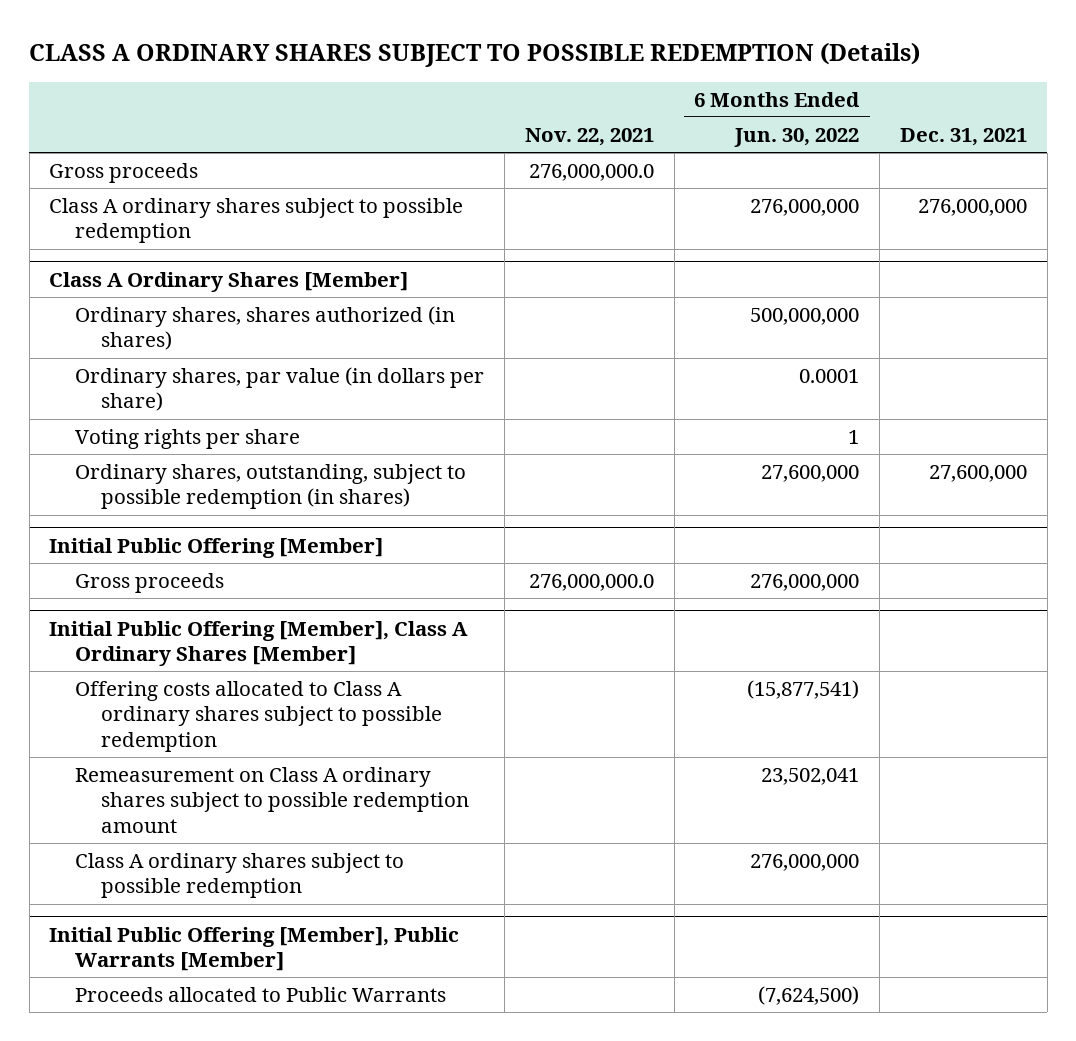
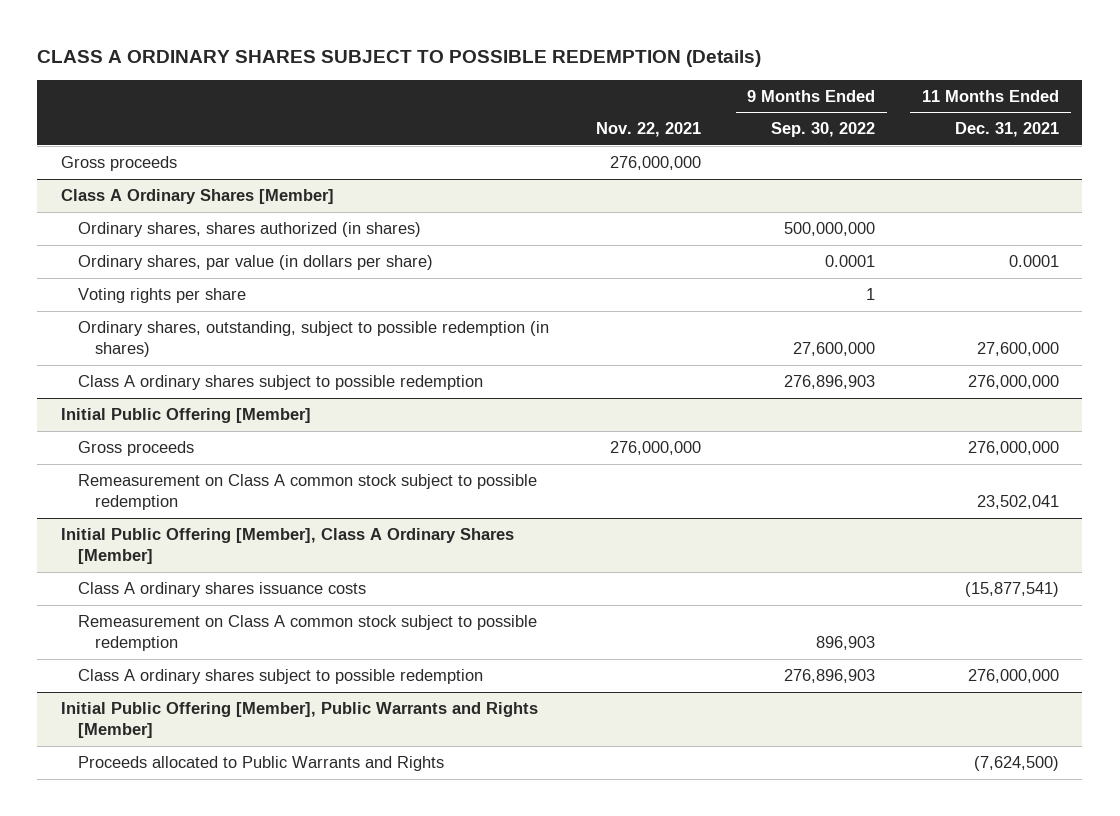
- | Nov. 22, 2021 | 6 Months Ended Jun. 30, 2022 | Dec. 31, 2021
+ | Nov. 22, 2021 | 9 Months Ended Sep. 30, 2022 | 11 Months Ended Dec. 31, 2021
- Gross proceeds | 276,000,000.0 | |
- Class A ordinary shares subject to possible redemption | | 276,000,000 | 276,000,000
+ Gross proceeds | 276,000,000 | |
@ Class A Ordinary Shares [Member]
+ Class A ordinary shares subject to possible redemption | | 276,896,903 | 276,000,000
@ Initial Public Offering [Member]
- Gross proceeds | 276,000,000.0 | 276,000,000 |
+ Gross proceeds | 276,000,000 | | 276,000,000
+ Remeasurement on Class A common stock subject to possible redemption | | | 23,502,041
@ Initial Public Offering [Member], Class A Ordinary Shares [Member]
- Offering costs allocated to Class A ordinary shares subject to possible redemption | | (15,877,541) |
- Remeasurement on Class A ordinary shares subject to possible redemption amount | | 23,502,041 |
+ Class A ordinary shares issuance costs | | | (15,877,541)
+ Remeasurement on Class A common stock subject to possible redemption | | 896,903 |
- Initial Public Offering [Member], Public Warrants [Member]
- Proceeds allocated to Public Warrants | | (7,624,500) |
+ Initial Public Offering [Member], Public Warrants and Rights [Member]
+ Proceeds allocated to Public Warrants and Rights | | | (7,624,500)

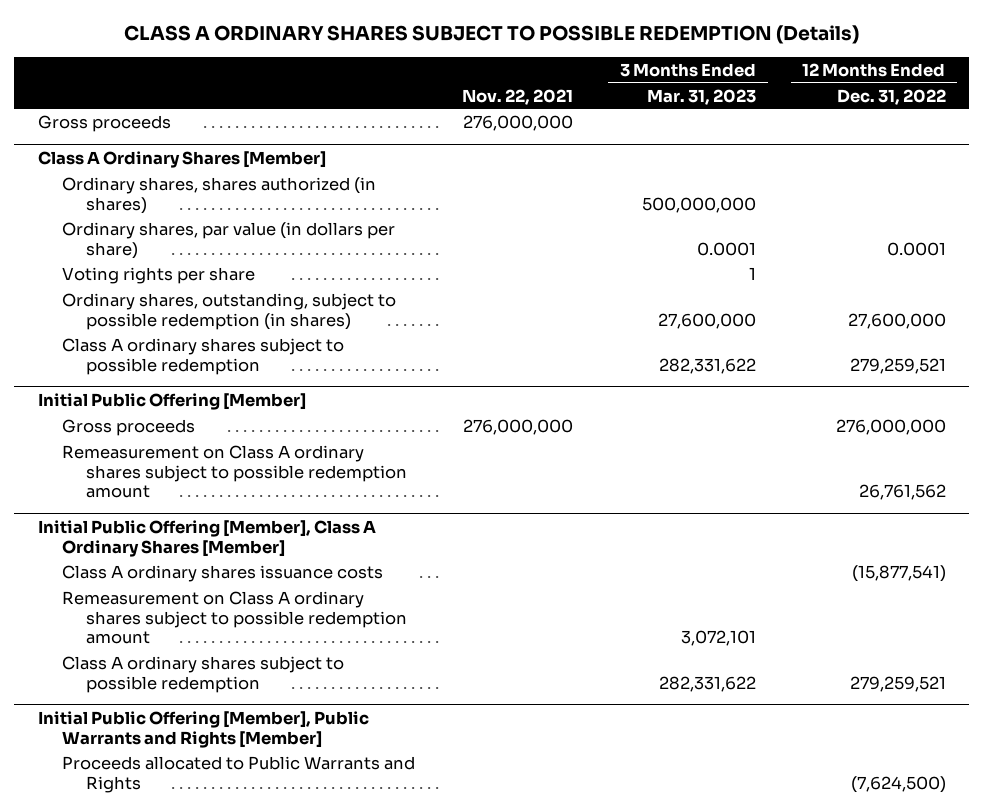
- | Nov. 22, 2021 | 9 Months Ended Sep. 30, 2022 | 11 Months Ended Dec. 31, 2021
+ | Nov. 22, 2021 | 3 Months Ended Mar. 31, 2023 | 12 Months Ended Dec. 31, 2022
@ Initial Public Offering [Member]
- Remeasurement on Class A common stock subject to possible redemption | | | 23,502,041
+ Remeasurement on Class A ordinary shares subject to possible redemption amount | | | 26,761,562
@ Initial Public Offering [Member], Class A Ordinary Shares [Member]
- Remeasurement on Class A common stock subject to possible redemption | | 896,903 |
+ Remeasurement on Class A ordinary shares subject to possible redemption amount | | 3,072,101 |

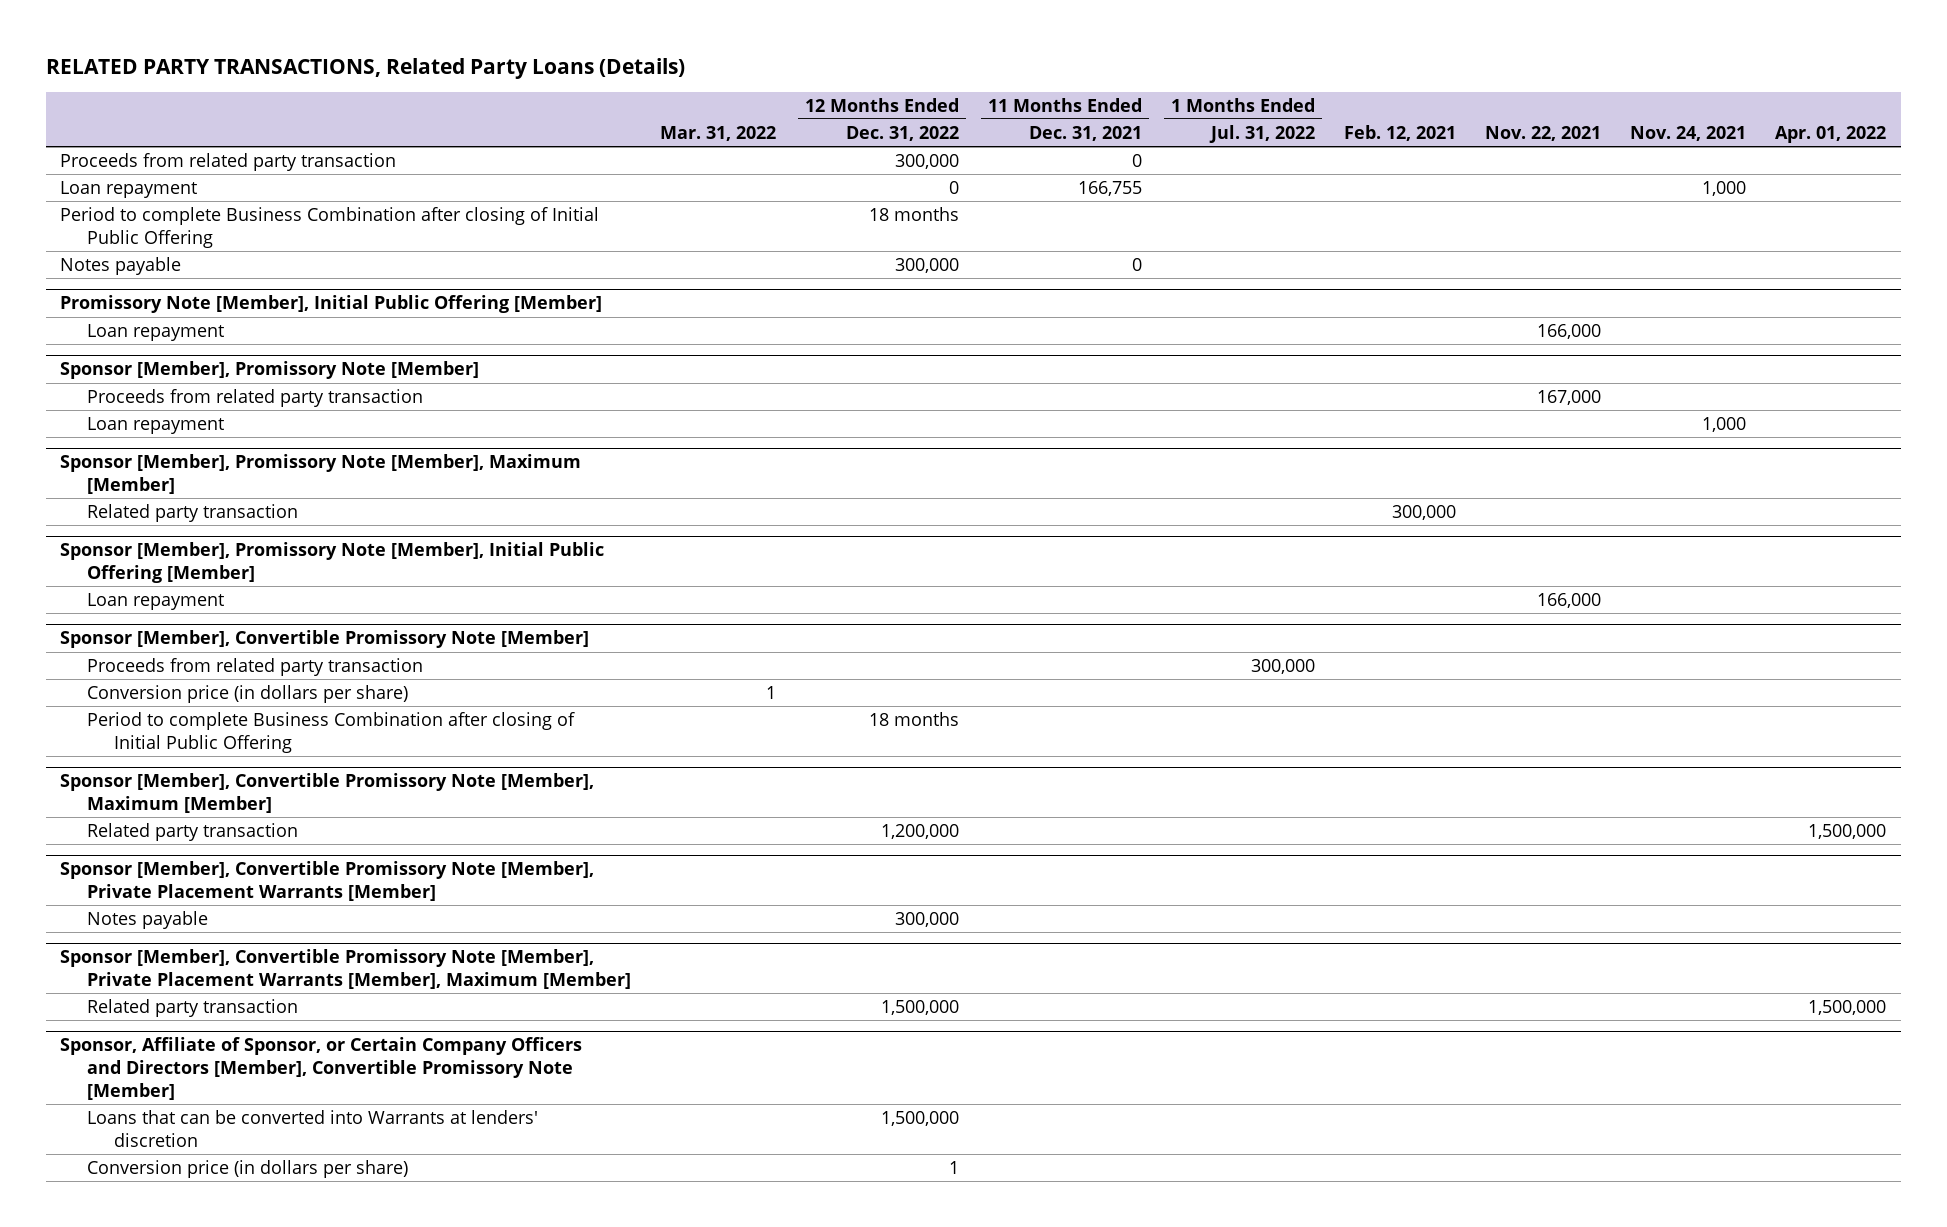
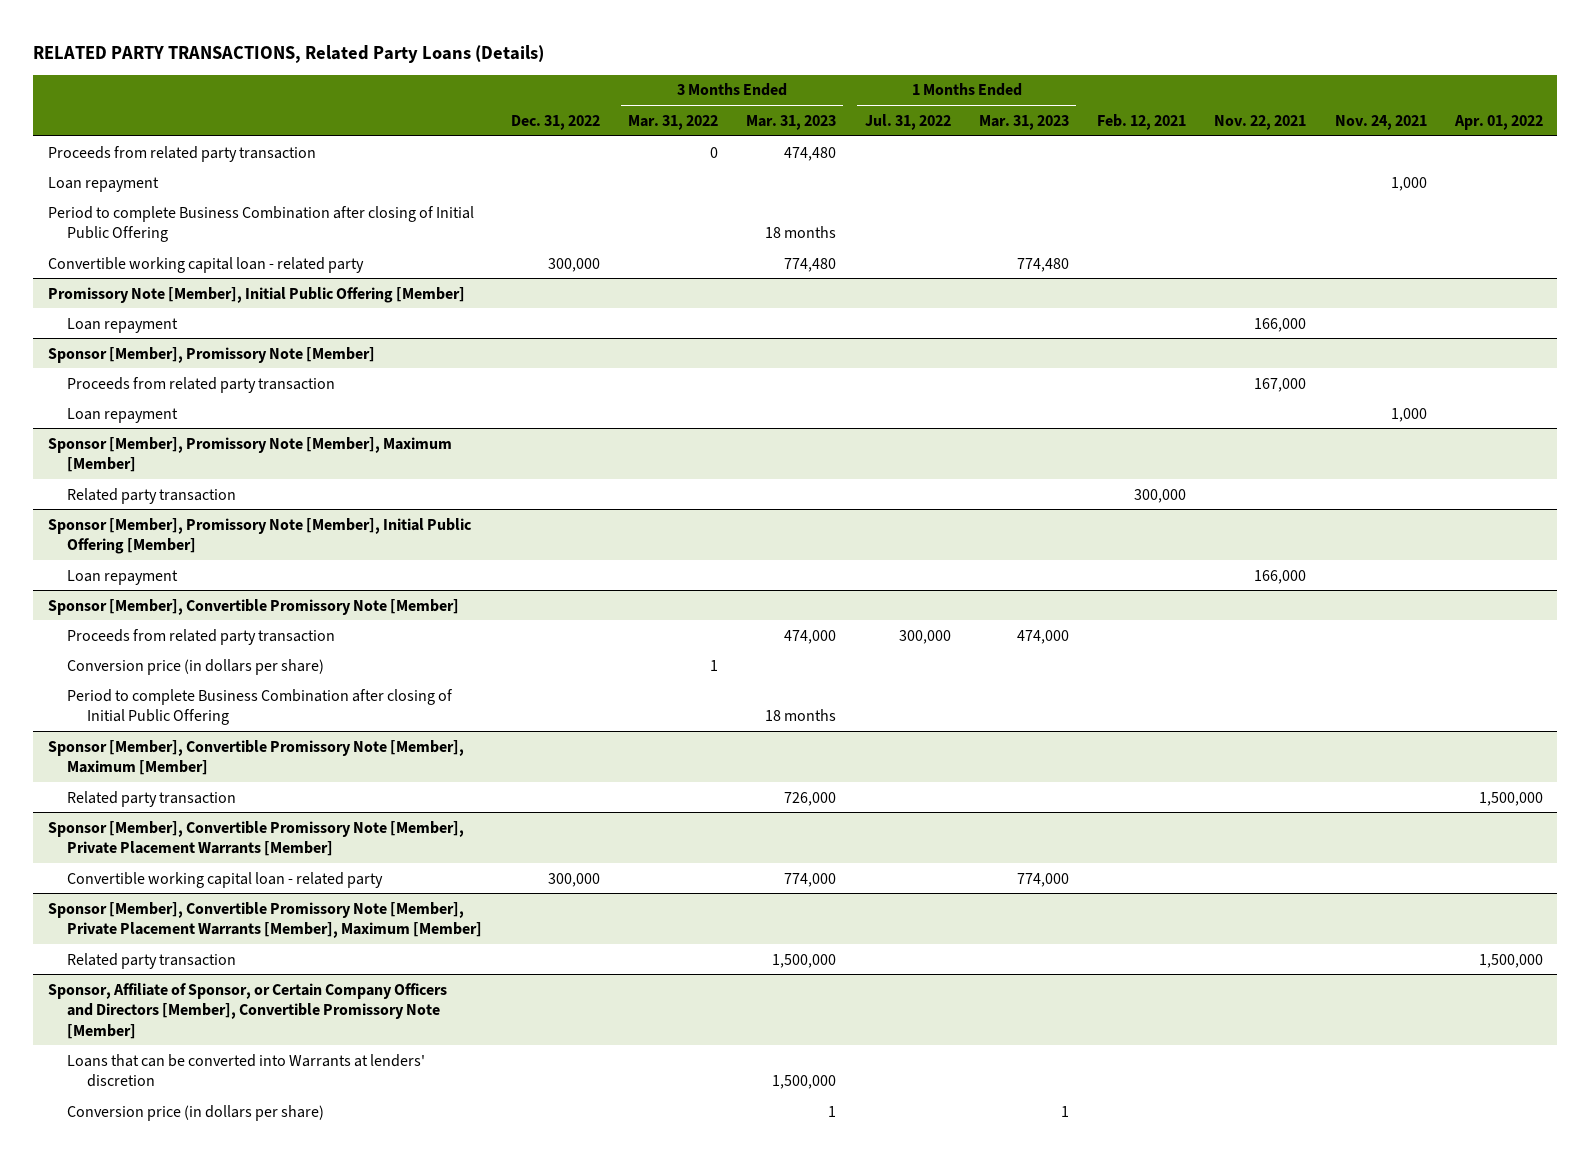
- | Mar. 31, 2022 | 12 Months Ended Dec. 31, 2022 | 11 Months Ended Dec. 31, 2021 | 1 Months Ended Jul. 31, 2022 | Feb. 12, 2021 | Nov. 22, 2021 | Nov. 24, 2021 | Apr. 01, 2022
+ | Dec. 31, 2022 | 3 Months Ended Mar. 31, 2022 | 3 Months Ended Mar. 31, 2023 | 1 Months Ended Jul. 31, 2022 | 1 Months Ended Mar. 31, 2023 | Feb. 12, 2021 | Nov. 22, 2021 | Nov. 24, 2021 | Apr. 01, 2022
- Notes payable | | 300,000 | 0 | | | | |
+ Convertible working capital loan - related party | 300,000 | | 774,480 | | 774,480 | | | |
@ Sponsor [Member], Convertible Promissory Note [Member], Private Placement Warrants [Member]
- Notes payable | | 300,000 | | | | | |
+ Convertible working capital loan - related party | 300,000 | | 774,000 | | 774,000 | | | |

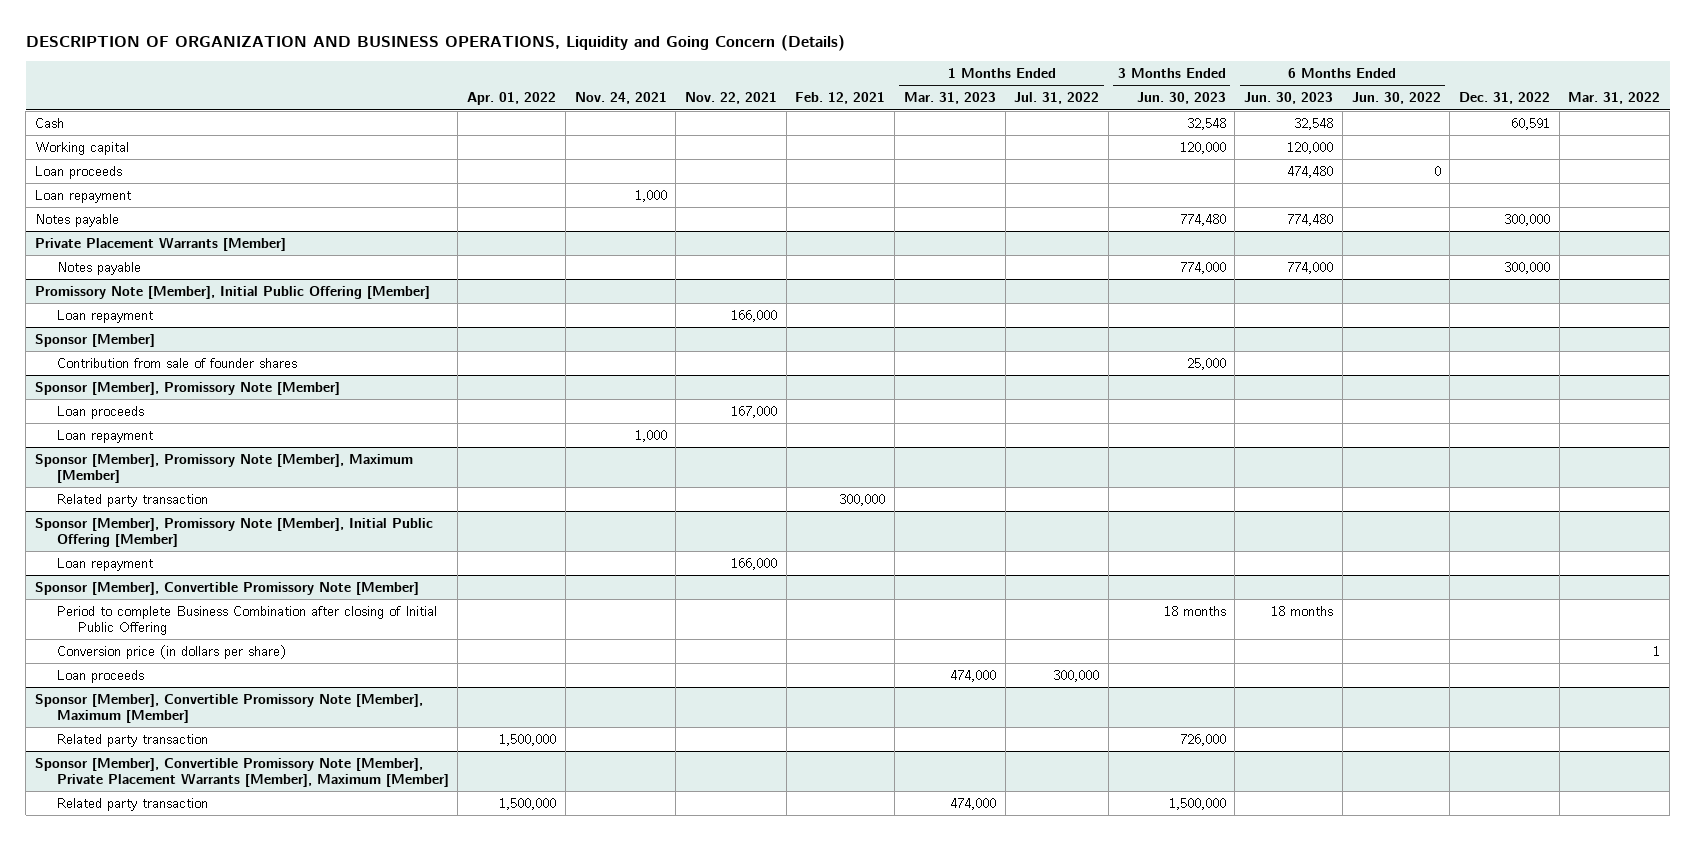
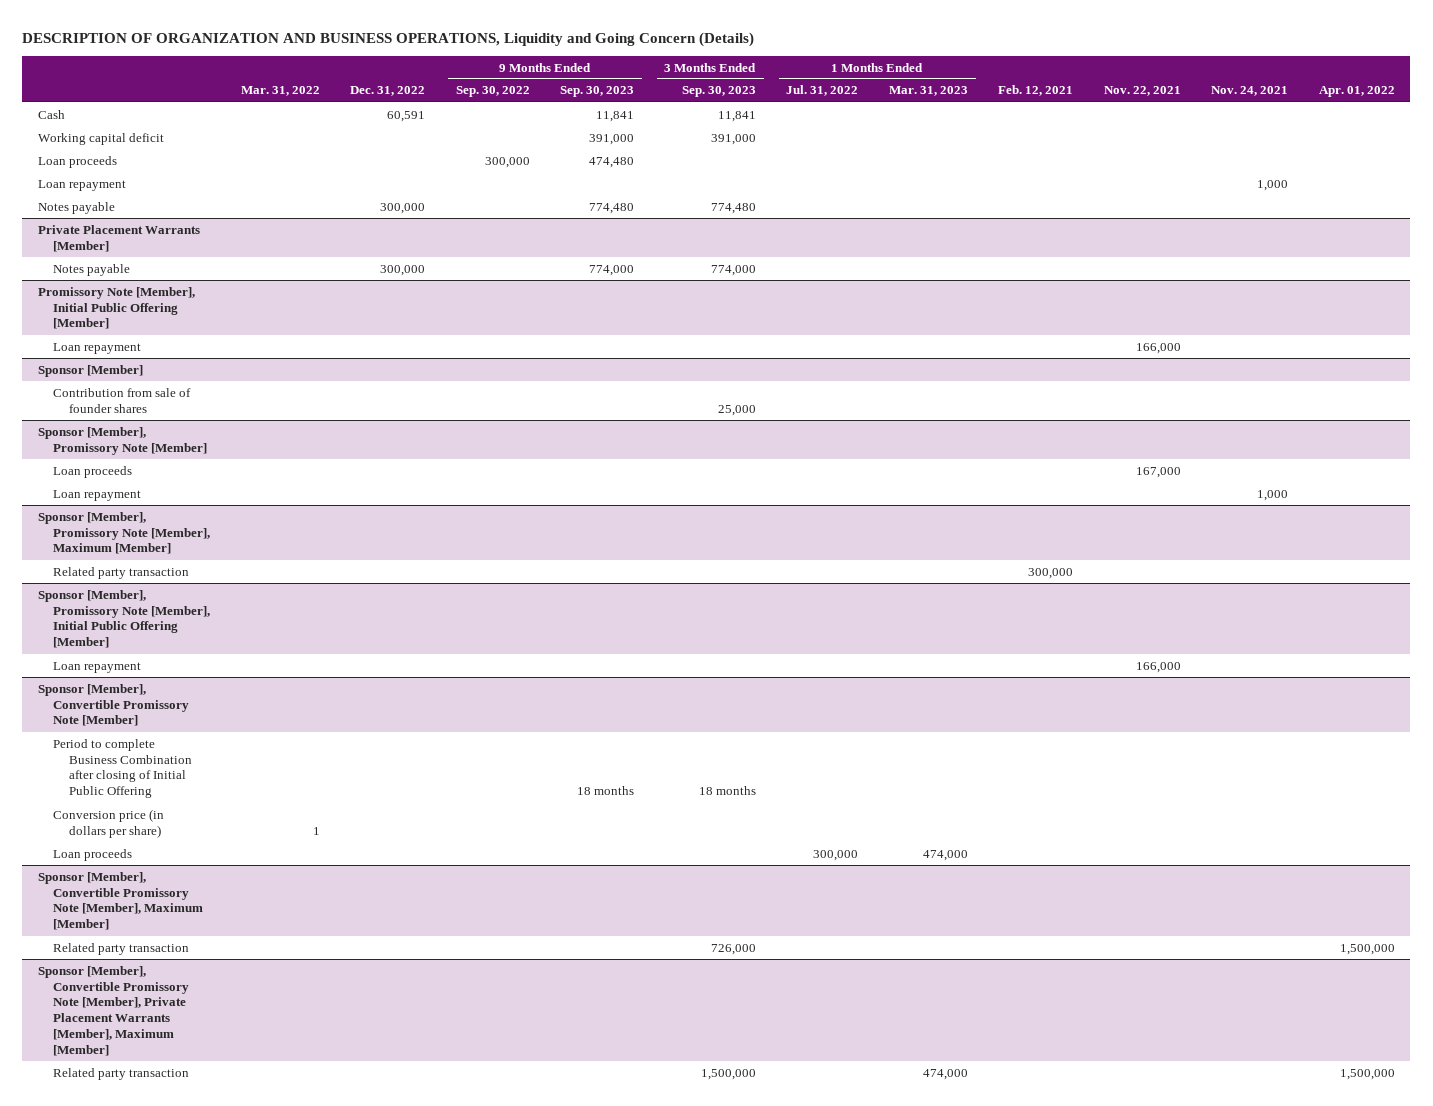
- | Apr. 01, 2022 | Nov. 24, 2021 | Nov. 22, 2021 | Feb. 12, 2021 | 1 Months Ended Mar. 31, 2023 | 1 Months Ended Jul. 31, 2022 | 3 Months Ended Jun. 30, 2023 | 6 Months Ended Jun. 30, 2023 | 6 Months Ended Jun. 30, 2022 | Dec. 31, 2022 | Mar. 31, 2022
+ | Mar. 31, 2022 | Dec. 31, 2022 | 9 Months Ended Sep. 30, 2022 | 9 Months Ended Sep. 30, 2023 | 3 Months Ended Sep. 30, 2023 | 1 Months Ended Jul. 31, 2022 | 1 Months Ended Mar. 31, 2023 | Feb. 12, 2021 | Nov. 22, 2021 | Nov. 24, 2021 | Apr. 01, 2022
- Working capital | | | | | | | 120,000 | 120,000 | | |
+ Working capital deficit | | | | 391,000 | 391,000 | | | | | |

